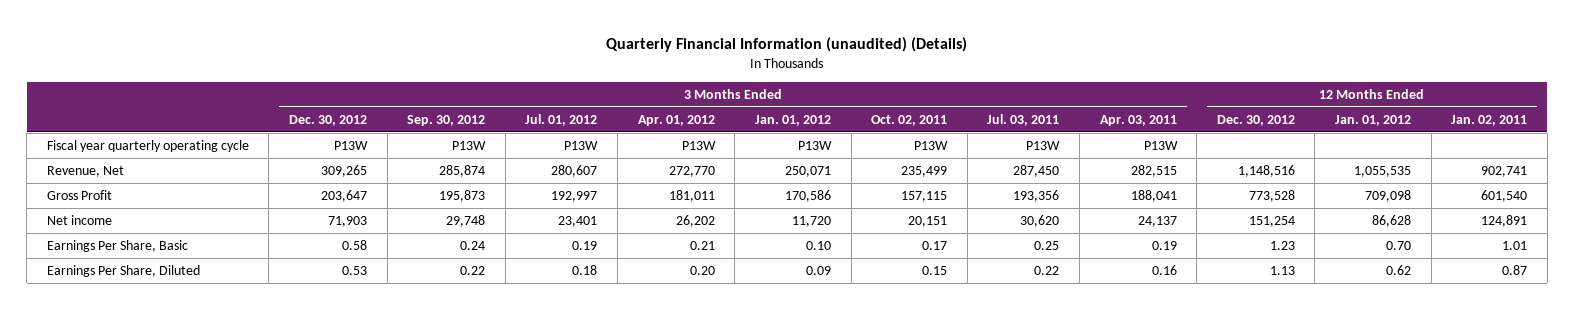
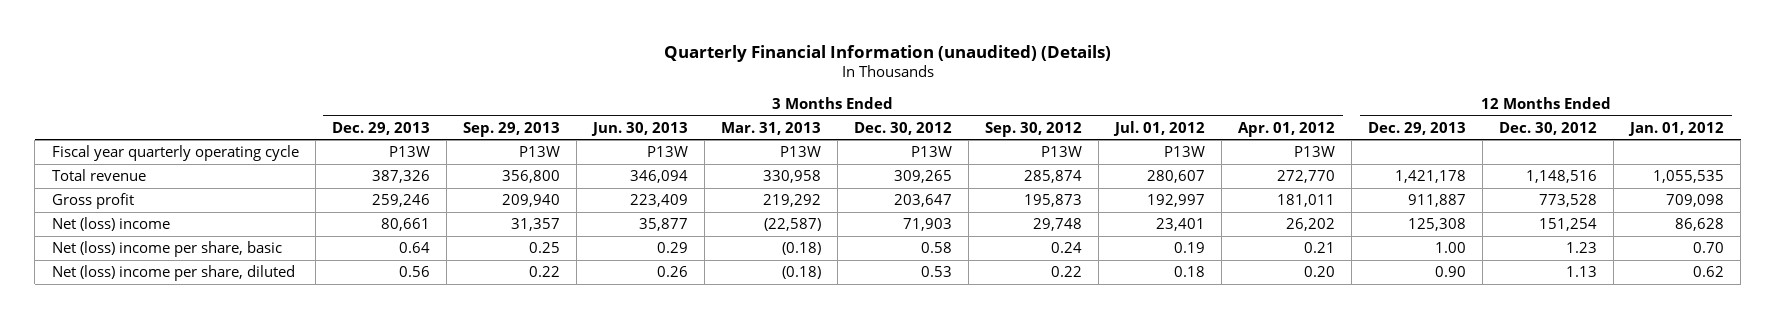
- | 3 Months Ended Dec. 30, 2012 | 3 Months Ended Sep. 30, 2012 | 3 Months Ended Jul. 01, 2012 | 3 Months Ended Apr. 01, 2012 | 3 Months Ended Jan. 01, 2012 | 3 Months Ended Oct. 02, 2011 | 3 Months Ended Jul. 03, 2011 | 3 Months Ended Apr. 03, 2011 | 12 Months Ended Dec. 30, 2012 | 12 Months Ended Jan. 01, 2012 | 12 Months Ended Jan. 02, 2011
+ | 3 Months Ended Dec. 29, 2013 | 3 Months Ended Sep. 29, 2013 | 3 Months Ended Jun. 30, 2013 | 3 Months Ended Mar. 31, 2013 | 3 Months Ended Dec. 30, 2012 | 3 Months Ended Sep. 30, 2012 | 3 Months Ended Jul. 01, 2012 | 3 Months Ended Apr. 01, 2012 | 12 Months Ended Dec. 29, 2013 | 12 Months Ended Dec. 30, 2012 | 12 Months Ended Jan. 01, 2012
- Revenue, Net | 309,265 | 285,874 | 280,607 | 272,770 | 250,071 | 235,499 | 287,450 | 282,515 | 1,148,516 | 1,055,535 | 902,741
- Gross Profit | 203,647 | 195,873 | 192,997 | 181,011 | 170,586 | 157,115 | 193,356 | 188,041 | 773,528 | 709,098 | 601,540
- Net income | 71,903 | 29,748 | 23,401 | 26,202 | 11,720 | 20,151 | 30,620 | 24,137 | 151,254 | 86,628 | 124,891
- Earnings Per Share, Basic | 0.58 | 0.24 | 0.19 | 0.21 | 0.10 | 0.17 | 0.25 | 0.19 | 1.23 | 0.70 | 1.01
- Earnings Per Share, Diluted | 0.53 | 0.22 | 0.18 | 0.20 | 0.09 | 0.15 | 0.22 | 0.16 | 1.13 | 0.62 | 0.87
+ Total revenue | 387,326 | 356,800 | 346,094 | 330,958 | 309,265 | 285,874 | 280,607 | 272,770 | 1,421,178 | 1,148,516 | 1,055,535
+ Gross profit | 259,246 | 209,940 | 223,409 | 219,292 | 203,647 | 195,873 | 192,997 | 181,011 | 911,887 | 773,528 | 709,098
+ Net (loss) income | 80,661 | 31,357 | 35,877 | (22,587) | 71,903 | 29,748 | 23,401 | 26,202 | 125,308 | 151,254 | 86,628
+ Net (loss) income per share, basic | 0.64 | 0.25 | 0.29 | (0.18) | 0.58 | 0.24 | 0.19 | 0.21 | 1.00 | 1.23 | 0.70
+ Net (loss) income per share, diluted | 0.56 | 0.22 | 0.26 | (0.18) | 0.53 | 0.22 | 0.18 | 0.20 | 0.90 | 1.13 | 0.62

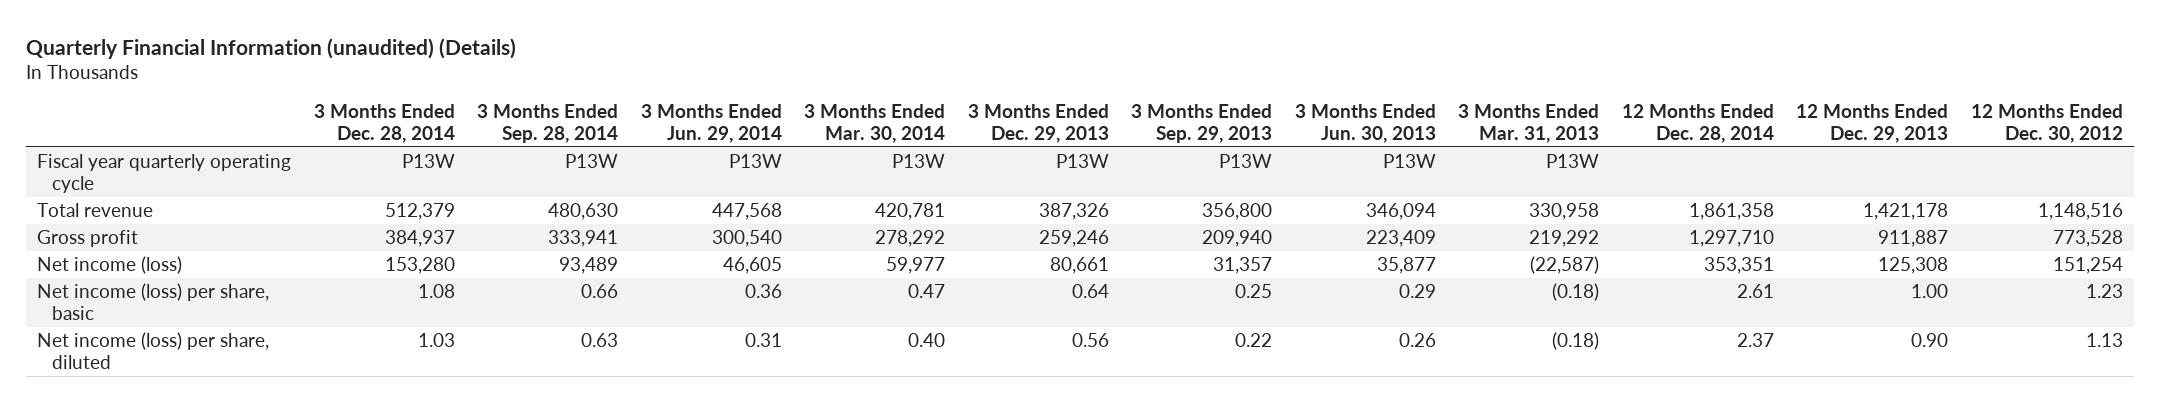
- | 3 Months Ended Dec. 29, 2013 | 3 Months Ended Sep. 29, 2013 | 3 Months Ended Jun. 30, 2013 | 3 Months Ended Mar. 31, 2013 | 3 Months Ended Dec. 30, 2012 | 3 Months Ended Sep. 30, 2012 | 3 Months Ended Jul. 01, 2012 | 3 Months Ended Apr. 01, 2012 | 12 Months Ended Dec. 29, 2013 | 12 Months Ended Dec. 30, 2012 | 12 Months Ended Jan. 01, 2012
+ | 3 Months Ended Dec. 28, 2014 | 3 Months Ended Sep. 28, 2014 | 3 Months Ended Jun. 29, 2014 | 3 Months Ended Mar. 30, 2014 | 3 Months Ended Dec. 29, 2013 | 3 Months Ended Sep. 29, 2013 | 3 Months Ended Jun. 30, 2013 | 3 Months Ended Mar. 31, 2013 | 12 Months Ended Dec. 28, 2014 | 12 Months Ended Dec. 29, 2013 | 12 Months Ended Dec. 30, 2012
- Net (loss) income | 80,661 | 31,357 | 35,877 | (22,587) | 71,903 | 29,748 | 23,401 | 26,202 | 125,308 | 151,254 | 86,628
- Net (loss) income per share, basic | 0.64 | 0.25 | 0.29 | (0.18) | 0.58 | 0.24 | 0.19 | 0.21 | 1.00 | 1.23 | 0.70
- Net (loss) income per share, diluted | 0.56 | 0.22 | 0.26 | (0.18) | 0.53 | 0.22 | 0.18 | 0.20 | 0.90 | 1.13 | 0.62
+ Net income (loss) | 153,280 | 93,489 | 46,605 | 59,977 | 80,661 | 31,357 | 35,877 | (22,587) | 353,351 | 125,308 | 151,254
+ Net income (loss) per share, basic | 1.08 | 0.66 | 0.36 | 0.47 | 0.64 | 0.25 | 0.29 | (0.18) | 2.61 | 1.00 | 1.23
+ Net income (loss) per share, diluted | 1.03 | 0.63 | 0.31 | 0.40 | 0.56 | 0.22 | 0.26 | (0.18) | 2.37 | 0.90 | 1.13

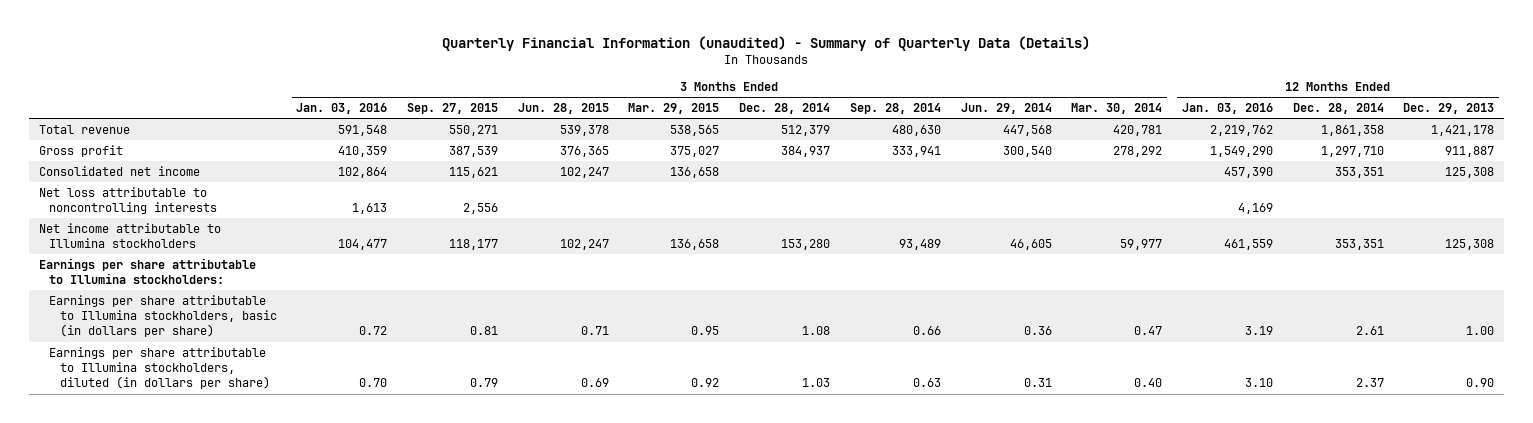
- Quarterly Financial Information (unaudited) (Details)
+ Quarterly Financial Information (unaudited) - Summary of Quarterly Data (Details)
- | 3 Months Ended Dec. 28, 2014 | 3 Months Ended Sep. 28, 2014 | 3 Months Ended Jun. 29, 2014 | 3 Months Ended Mar. 30, 2014 | 3 Months Ended Dec. 29, 2013 | 3 Months Ended Sep. 29, 2013 | 3 Months Ended Jun. 30, 2013 | 3 Months Ended Mar. 31, 2013 | 12 Months Ended Dec. 28, 2014 | 12 Months Ended Dec. 29, 2013 | 12 Months Ended Dec. 30, 2012
+ | 3 Months Ended Jan. 03, 2016 | 3 Months Ended Sep. 27, 2015 | 3 Months Ended Jun. 28, 2015 | 3 Months Ended Mar. 29, 2015 | 3 Months Ended Dec. 28, 2014 | 3 Months Ended Sep. 28, 2014 | 3 Months Ended Jun. 29, 2014 | 3 Months Ended Mar. 30, 2014 | 12 Months Ended Jan. 03, 2016 | 12 Months Ended Dec. 28, 2014 | 12 Months Ended Dec. 29, 2013
- Fiscal year quarterly operating cycle | P13W | P13W | P13W | P13W | P13W | P13W | P13W | P13W | | |
- Net income (loss) | 153,280 | 93,489 | 46,605 | 59,977 | 80,661 | 31,357 | 35,877 | (22,587) | 353,351 | 125,308 | 151,254
- Net income (loss) per share, basic | 1.08 | 0.66 | 0.36 | 0.47 | 0.64 | 0.25 | 0.29 | (0.18) | 2.61 | 1.00 | 1.23
- Net income (loss) per share, diluted | 1.03 | 0.63 | 0.31 | 0.40 | 0.56 | 0.22 | 0.26 | (0.18) | 2.37 | 0.90 | 1.13
+ Consolidated net income | 102,864 | 115,621 | 102,247 | 136,658 | | | | | 457,390 | 353,351 | 125,308
+ Net loss attributable to noncontrolling interests | 1,613 | 2,556 | | | | | | | 4,169 | |
+ Net income attributable to Illumina stockholders | 104,477 | 118,177 | 102,247 | 136,658 | 153,280 | 93,489 | 46,605 | 59,977 | 461,559 | 353,351 | 125,308
+ Earnings per share attributable to Illumina stockholders:
+ Earnings per share attributable to Illumina stockholders, basic (in dollars per share) | 0.72 | 0.81 | 0.71 | 0.95 | 1.08 | 0.66 | 0.36 | 0.47 | 3.19 | 2.61 | 1.00
+ Earnings per share attributable to Illumina stockholders, diluted (in dollars per share) | 0.70 | 0.79 | 0.69 | 0.92 | 1.03 | 0.63 | 0.31 | 0.40 | 3.10 | 2.37 | 0.90

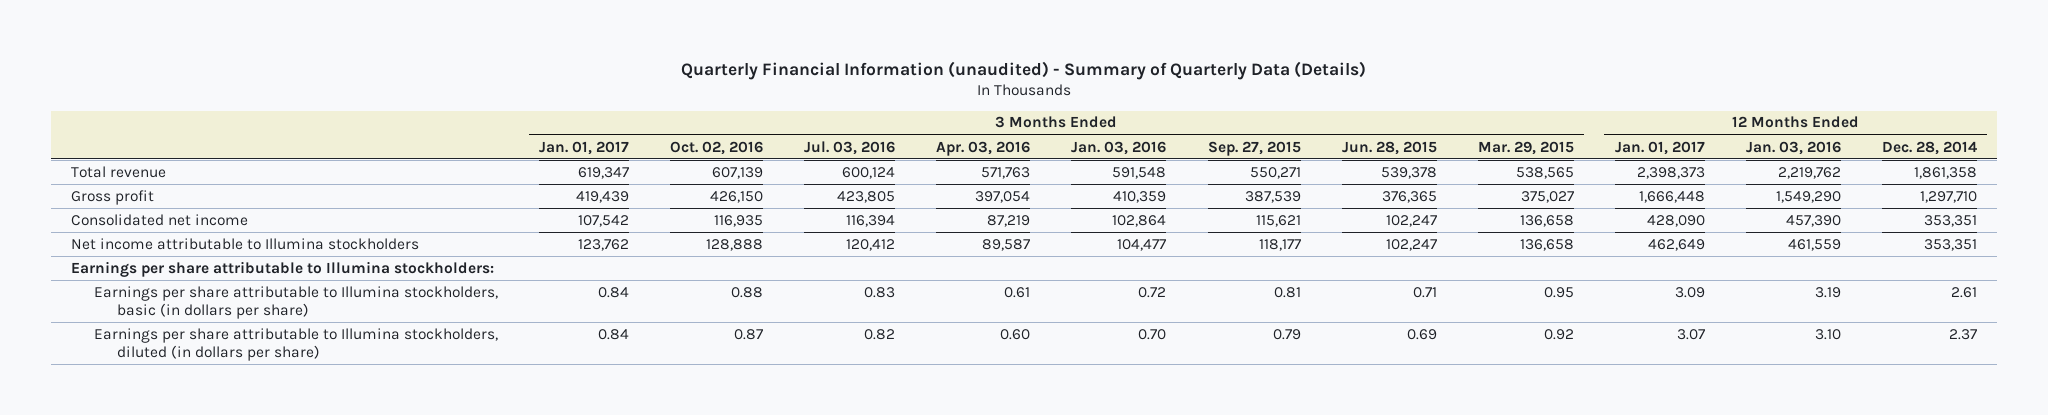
- | 3 Months Ended Jan. 03, 2016 | 3 Months Ended Sep. 27, 2015 | 3 Months Ended Jun. 28, 2015 | 3 Months Ended Mar. 29, 2015 | 3 Months Ended Dec. 28, 2014 | 3 Months Ended Sep. 28, 2014 | 3 Months Ended Jun. 29, 2014 | 3 Months Ended Mar. 30, 2014 | 12 Months Ended Jan. 03, 2016 | 12 Months Ended Dec. 28, 2014 | 12 Months Ended Dec. 29, 2013
+ | 3 Months Ended Jan. 01, 2017 | 3 Months Ended Oct. 02, 2016 | 3 Months Ended Jul. 03, 2016 | 3 Months Ended Apr. 03, 2016 | 3 Months Ended Jan. 03, 2016 | 3 Months Ended Sep. 27, 2015 | 3 Months Ended Jun. 28, 2015 | 3 Months Ended Mar. 29, 2015 | 12 Months Ended Jan. 01, 2017 | 12 Months Ended Jan. 03, 2016 | 12 Months Ended Dec. 28, 2014
- Net loss attributable to noncontrolling interests | 1,613 | 2,556 | | | | | | | 4,169 | |

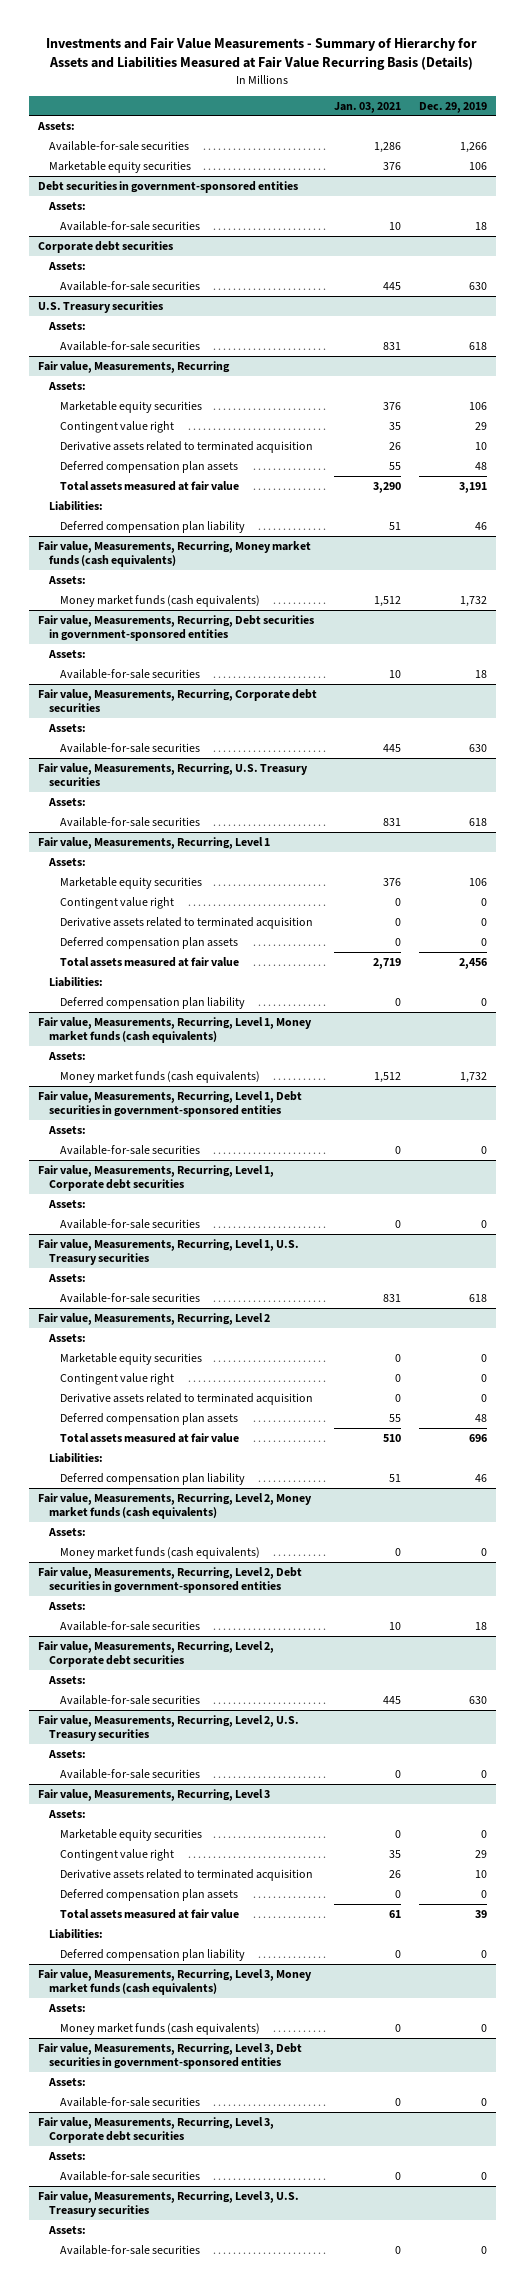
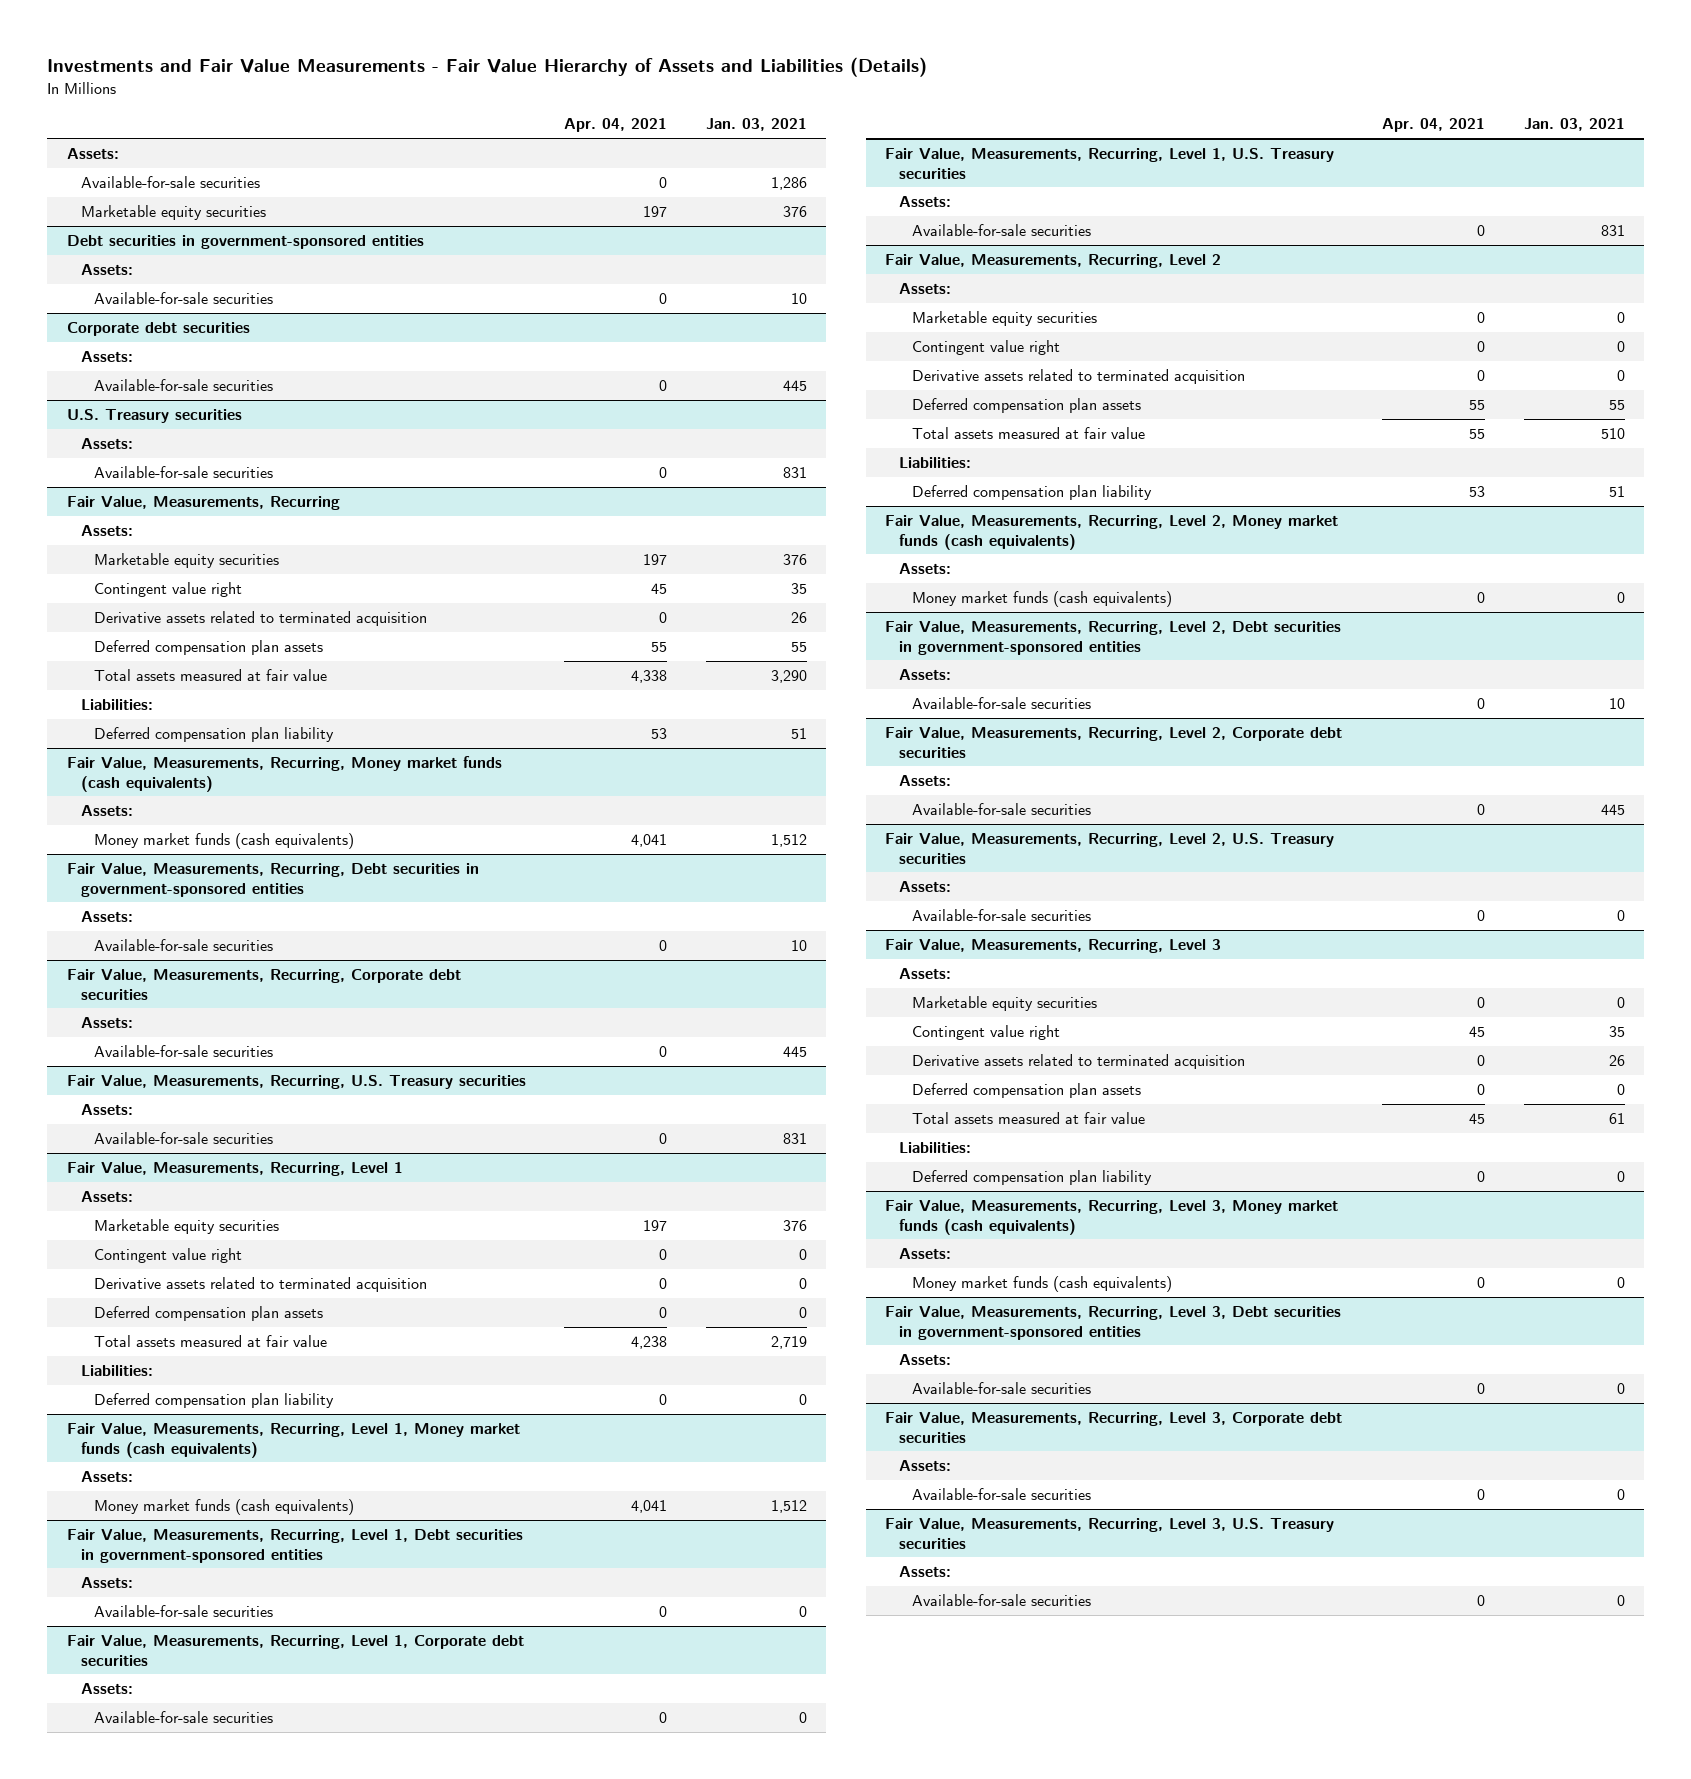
- Investments and Fair Value Measurements - Summary of Hierarchy for Assets and Liabilities Measured at Fair Value Recurring Basis (Details)
+ Investments and Fair Value Measurements - Fair Value Hierarchy of Assets and Liabilities (Details)
- | Jan. 03, 2021 | Dec. 29, 2019
+ | Apr. 04, 2021 | Jan. 03, 2021
- Fair value, Measurements, Recurring
+ Fair Value, Measurements, Recurring
- Fair value, Measurements, Recurring, Money market funds (cash equivalents)
+ Fair Value, Measurements, Recurring, Money market funds (cash equivalents)
- Fair value, Measurements, Recurring, Debt securities in government-sponsored entities
+ Fair Value, Measurements, Recurring, Debt securities in government-sponsored entities
- Fair value, Measurements, Recurring, Corporate debt securities
+ Fair Value, Measurements, Recurring, Corporate debt securities
- Fair value, Measurements, Recurring, U.S. Treasury securities
+ Fair Value, Measurements, Recurring, U.S. Treasury securities
- Fair value, Measurements, Recurring, Level 1
+ Fair Value, Measurements, Recurring, Level 1
- Fair value, Measurements, Recurring, Level 1, Money market funds (cash equivalents)
+ Fair Value, Measurements, Recurring, Level 1, Money market funds (cash equivalents)
- Fair value, Measurements, Recurring, Level 1, Debt securities in government-sponsored entities
+ Fair Value, Measurements, Recurring, Level 1, Debt securities in government-sponsored entities
- Fair value, Measurements, Recurring, Level 1, Corporate debt securities
+ Fair Value, Measurements, Recurring, Level 1, Corporate debt securities
- Fair value, Measurements, Recurring, Level 1, U.S. Treasury securities
+ Fair Value, Measurements, Recurring, Level 1, U.S. Treasury securities
- Fair value, Measurements, Recurring, Level 2
+ Fair Value, Measurements, Recurring, Level 2
- Fair value, Measurements, Recurring, Level 2, Money market funds (cash equivalents)
+ Fair Value, Measurements, Recurring, Level 2, Money market funds (cash equivalents)
- Fair value, Measurements, Recurring, Level 2, Debt securities in government-sponsored entities
+ Fair Value, Measurements, Recurring, Level 2, Debt securities in government-sponsored entities
- Fair value, Measurements, Recurring, Level 2, Corporate debt securities
+ Fair Value, Measurements, Recurring, Level 2, Corporate debt securities
- Fair value, Measurements, Recurring, Level 2, U.S. Treasury securities
+ Fair Value, Measurements, Recurring, Level 2, U.S. Treasury securities
- Fair value, Measurements, Recurring, Level 3
+ Fair Value, Measurements, Recurring, Level 3
- Fair value, Measurements, Recurring, Level 3, Money market funds (cash equivalents)
+ Fair Value, Measurements, Recurring, Level 3, Money market funds (cash equivalents)
- Fair value, Measurements, Recurring, Level 3, Debt securities in government-sponsored entities
+ Fair Value, Measurements, Recurring, Level 3, Debt securities in government-sponsored entities
- Fair value, Measurements, Recurring, Level 3, Corporate debt securities
+ Fair Value, Measurements, Recurring, Level 3, Corporate debt securities
- Fair value, Measurements, Recurring, Level 3, U.S. Treasury securities
+ Fair Value, Measurements, Recurring, Level 3, U.S. Treasury securities

